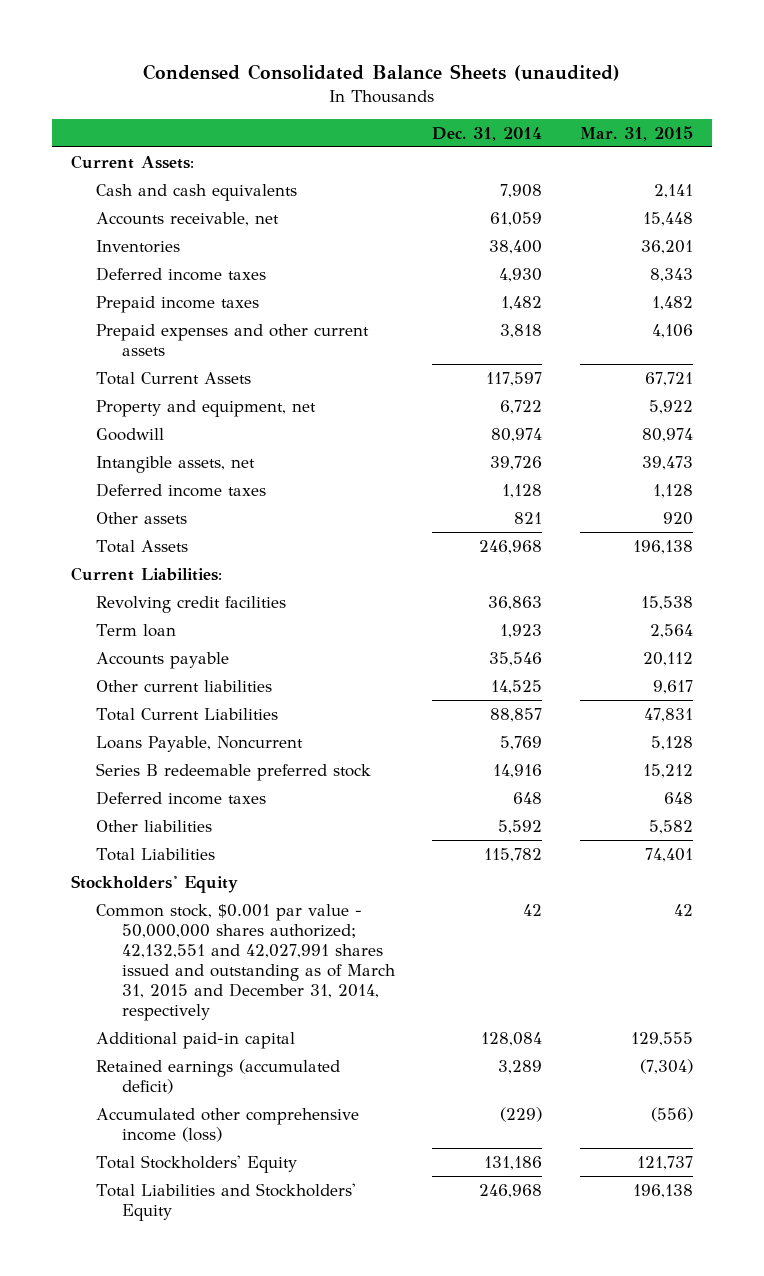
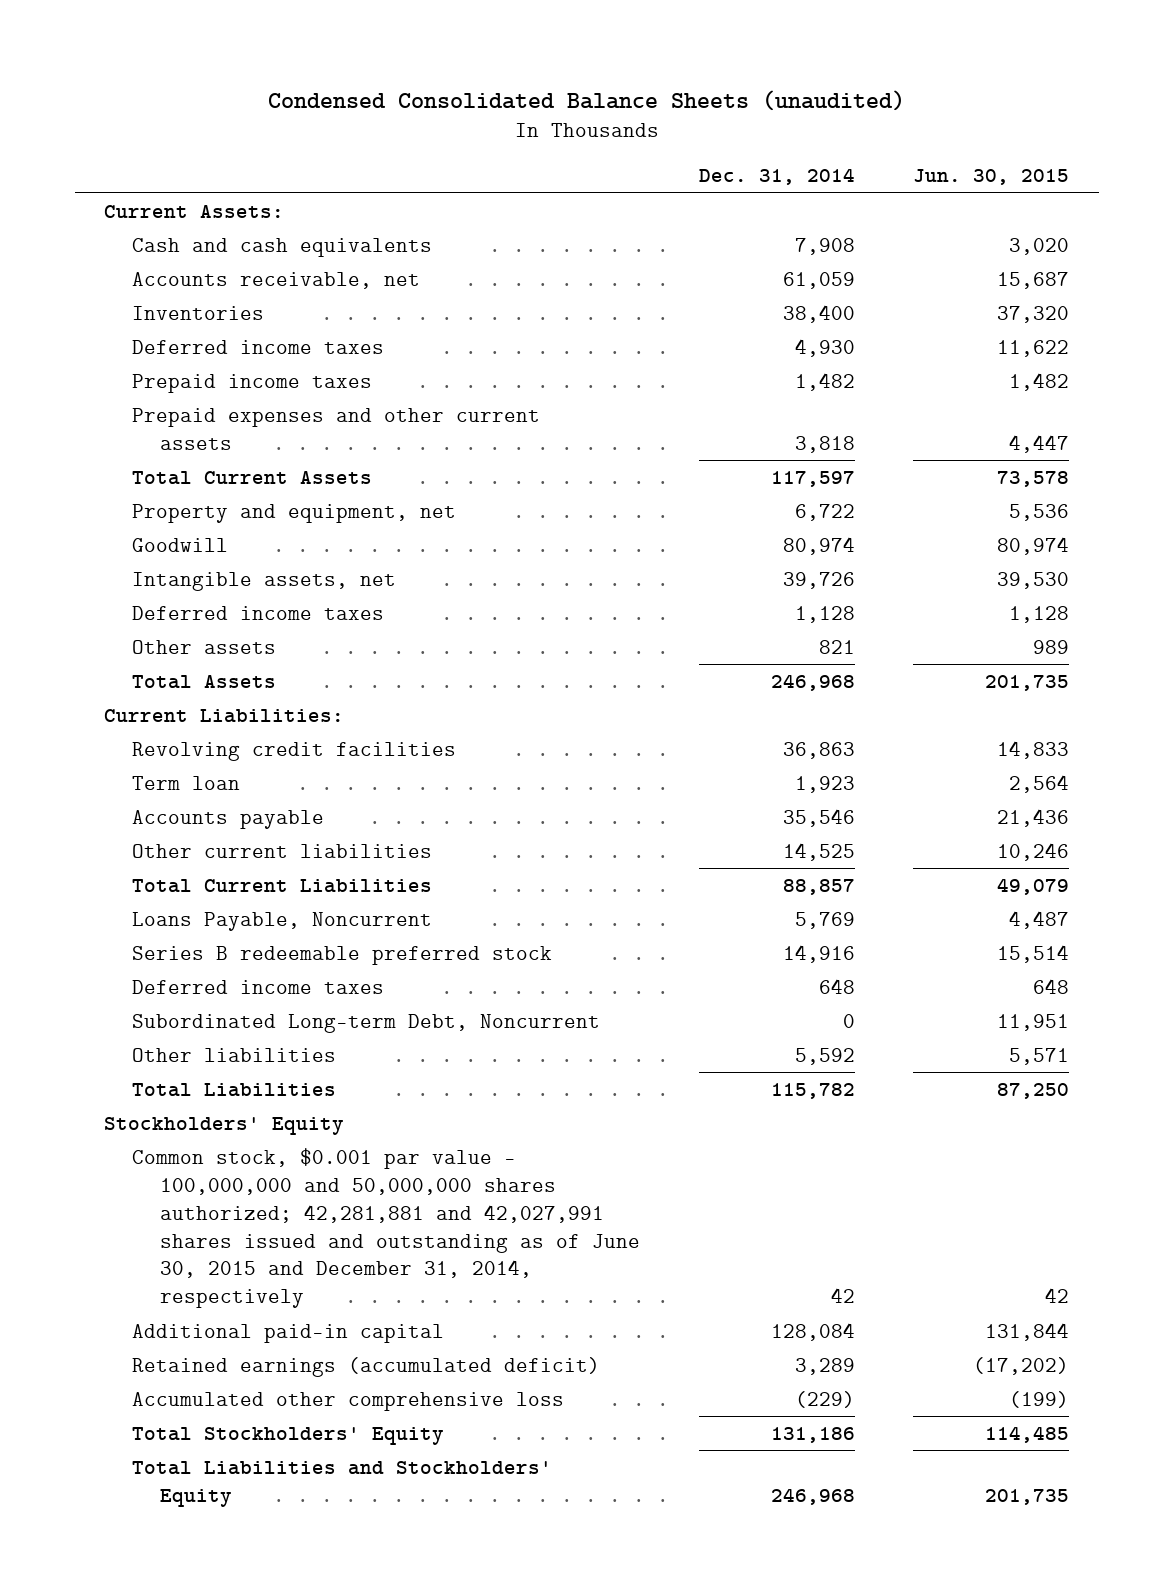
- | Dec. 31, 2014 | Mar. 31, 2015
+ | Dec. 31, 2014 | Jun. 30, 2015
+ Subordinated Long-term Debt, Noncurrent | 0 | 11,951
- Common stock, $0.001 par value - 50,000,000 shares authorized; 42,132,551 and 42,027,991 shares issued and outstanding as of March 31, 2015 and December 31, 2014, respectively | 42 | 42
+ Common stock, $0.001 par value - 100,000,000 and 50,000,000 shares authorized; 42,281,881 and 42,027,991 shares issued and outstanding as of June 30, 2015 and December 31, 2014, respectively | 42 | 42
- Accumulated other comprehensive income (loss) | (229) | (556)
+ Accumulated other comprehensive loss | (229) | (199)

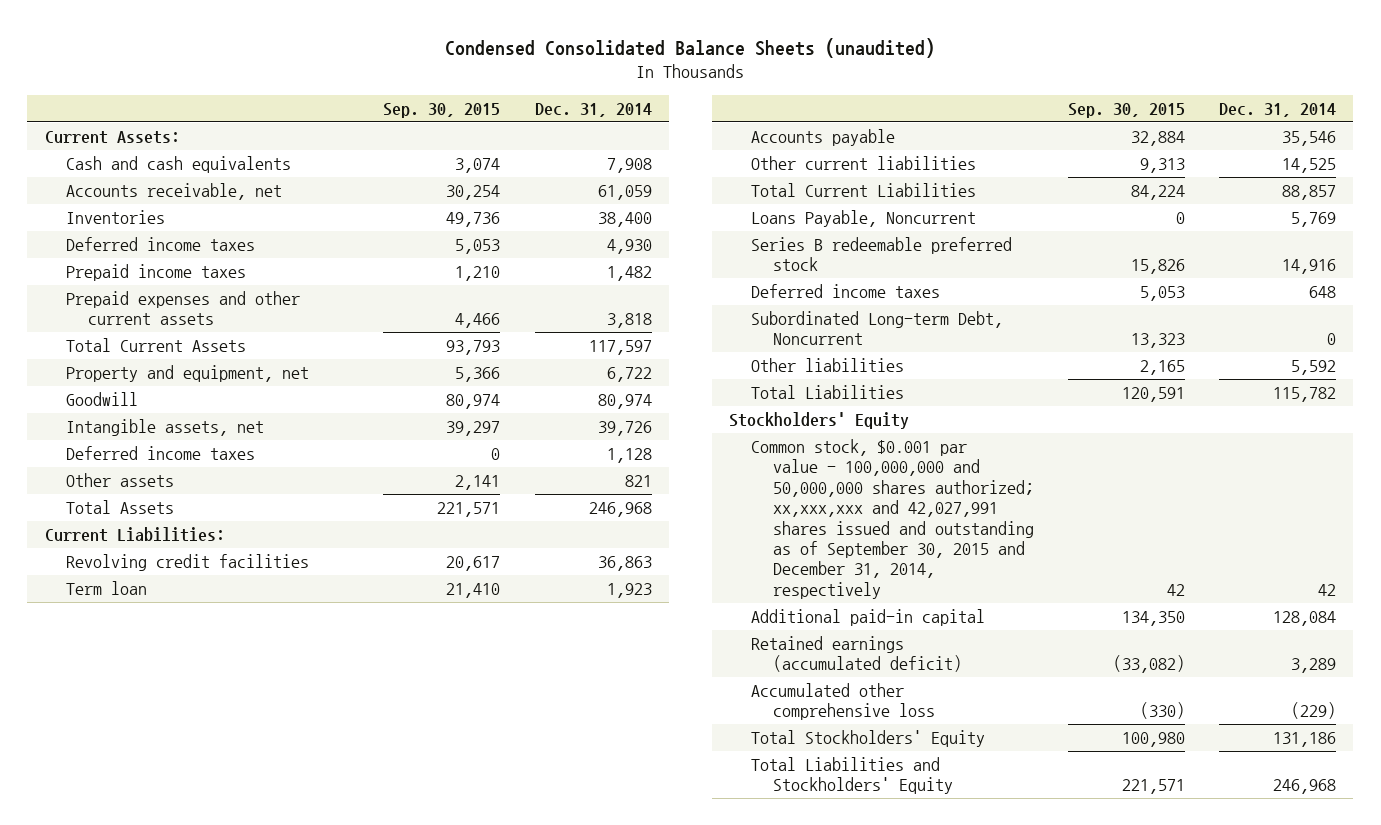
- | Dec. 31, 2014 | Jun. 30, 2015
+ | Sep. 30, 2015 | Dec. 31, 2014
- Common stock, $0.001 par value - 100,000,000 and 50,000,000 shares authorized; 42,281,881 and 42,027,991 shares issued and outstanding as of June 30, 2015 and December 31, 2014, respectively | 42 | 42
+ Common stock, $0.001 par value - 100,000,000 and 50,000,000 shares authorized; xx,xxx,xxx and 42,027,991 shares issued and outstanding as of September 30, 2015 and December 31, 2014, respectively | 42 | 42

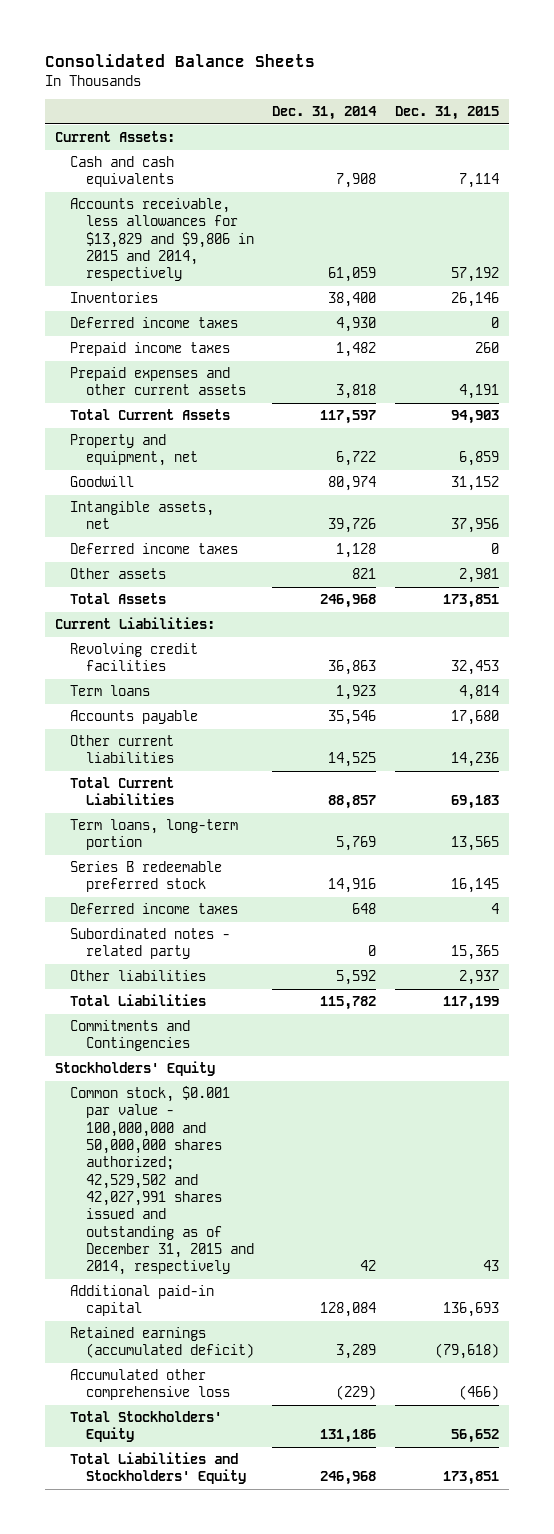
- Condensed Consolidated Balance Sheets (unaudited)
+ Consolidated Balance Sheets
- | Sep. 30, 2015 | Dec. 31, 2014
+ | Dec. 31, 2014 | Dec. 31, 2015
- Accounts receivable, net | 30,254 | 61,059
+ Accounts receivable, less allowances for $13,829 and $9,806 in 2015 and 2014, respectively | 61,059 | 57,192
- Term loan | 21,410 | 1,923
+ Term loans | 1,923 | 4,814
- Loans Payable, Noncurrent | 0 | 5,769
+ Term loans, long-term portion | 5,769 | 13,565
- Subordinated Long-term Debt, Noncurrent | 13,323 | 0
+ Subordinated notes - related party | 0 | 15,365
+ Commitments and Contingencies
- Common stock, $0.001 par value - 100,000,000 and 50,000,000 shares authorized; xx,xxx,xxx and 42,027,991 shares issued and outstanding as of September 30, 2015 and December 31, 2014, respectively | 42 | 42
+ Common stock, $0.001 par value - 100,000,000 and 50,000,000 shares authorized; 42,529,502 and 42,027,991 shares issued and outstanding as of December 31, 2015 and 2014, respectively | 42 | 43

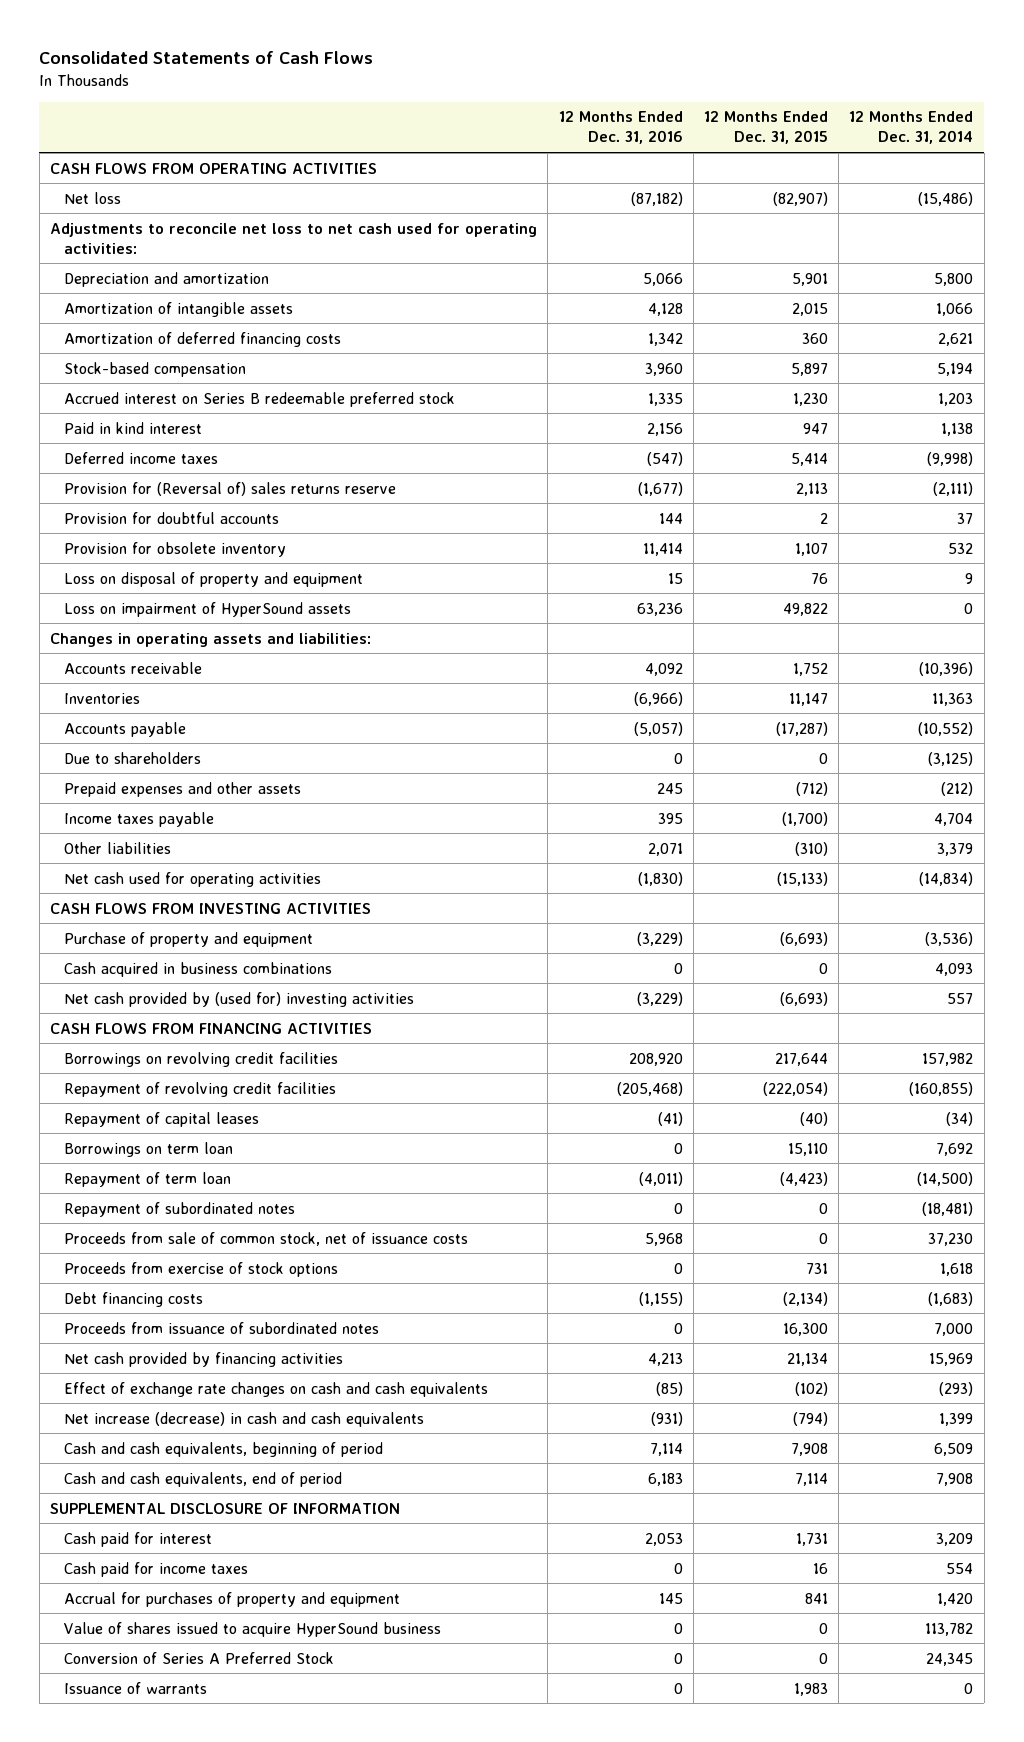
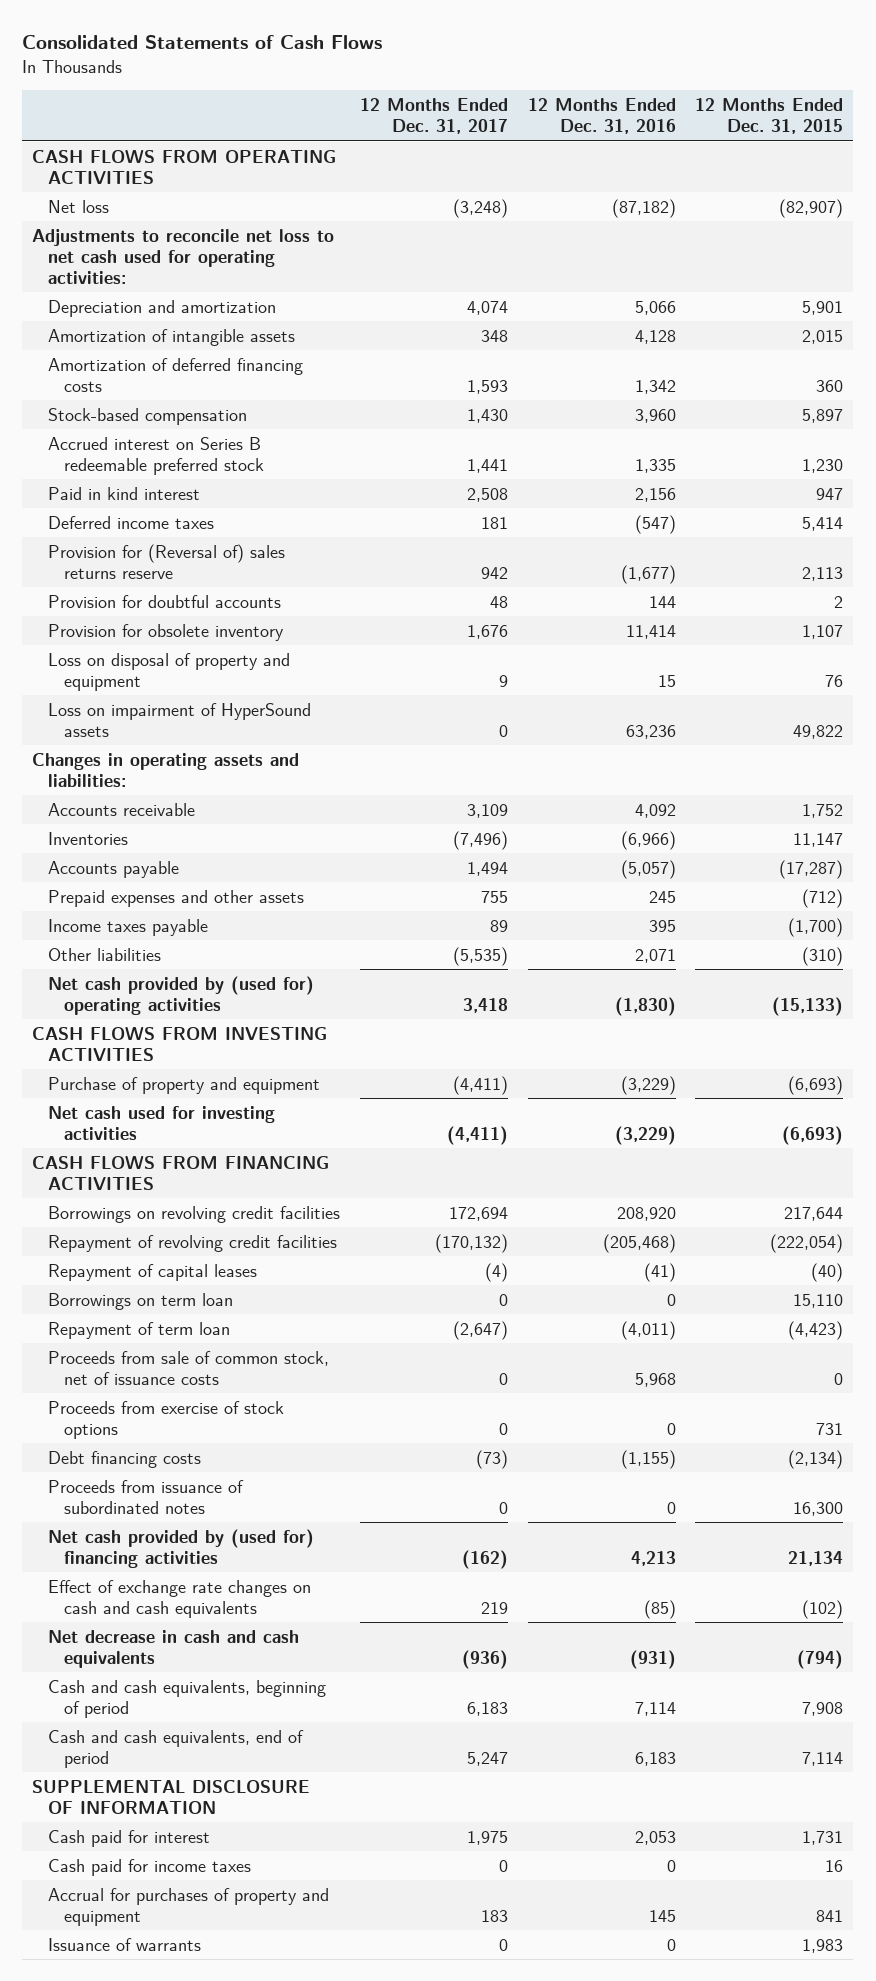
- | 12 Months Ended Dec. 31, 2016 | 12 Months Ended Dec. 31, 2015 | 12 Months Ended Dec. 31, 2014
+ | 12 Months Ended Dec. 31, 2017 | 12 Months Ended Dec. 31, 2016 | 12 Months Ended Dec. 31, 2015
- Due to shareholders | 0 | 0 | (3,125)
- Net cash used for operating activities | (1,830) | (15,133) | (14,834)
+ Net cash provided by (used for) operating activities | 3,418 | (1,830) | (15,133)
- Cash acquired in business combinations | 0 | 0 | 4,093
- Net cash provided by (used for) investing activities | (3,229) | (6,693) | 557
+ Net cash used for investing activities | (4,411) | (3,229) | (6,693)
- Repayment of subordinated notes | 0 | 0 | (18,481)
- Net cash provided by financing activities | 4,213 | 21,134 | 15,969
+ Net cash provided by (used for) financing activities | (162) | 4,213 | 21,134
- Net increase (decrease) in cash and cash equivalents | (931) | (794) | 1,399
+ Net decrease in cash and cash equivalents | (936) | (931) | (794)
- Value of shares issued to acquire HyperSound business | 0 | 0 | 113,782
- Conversion of Series A Preferred Stock | 0 | 0 | 24,345

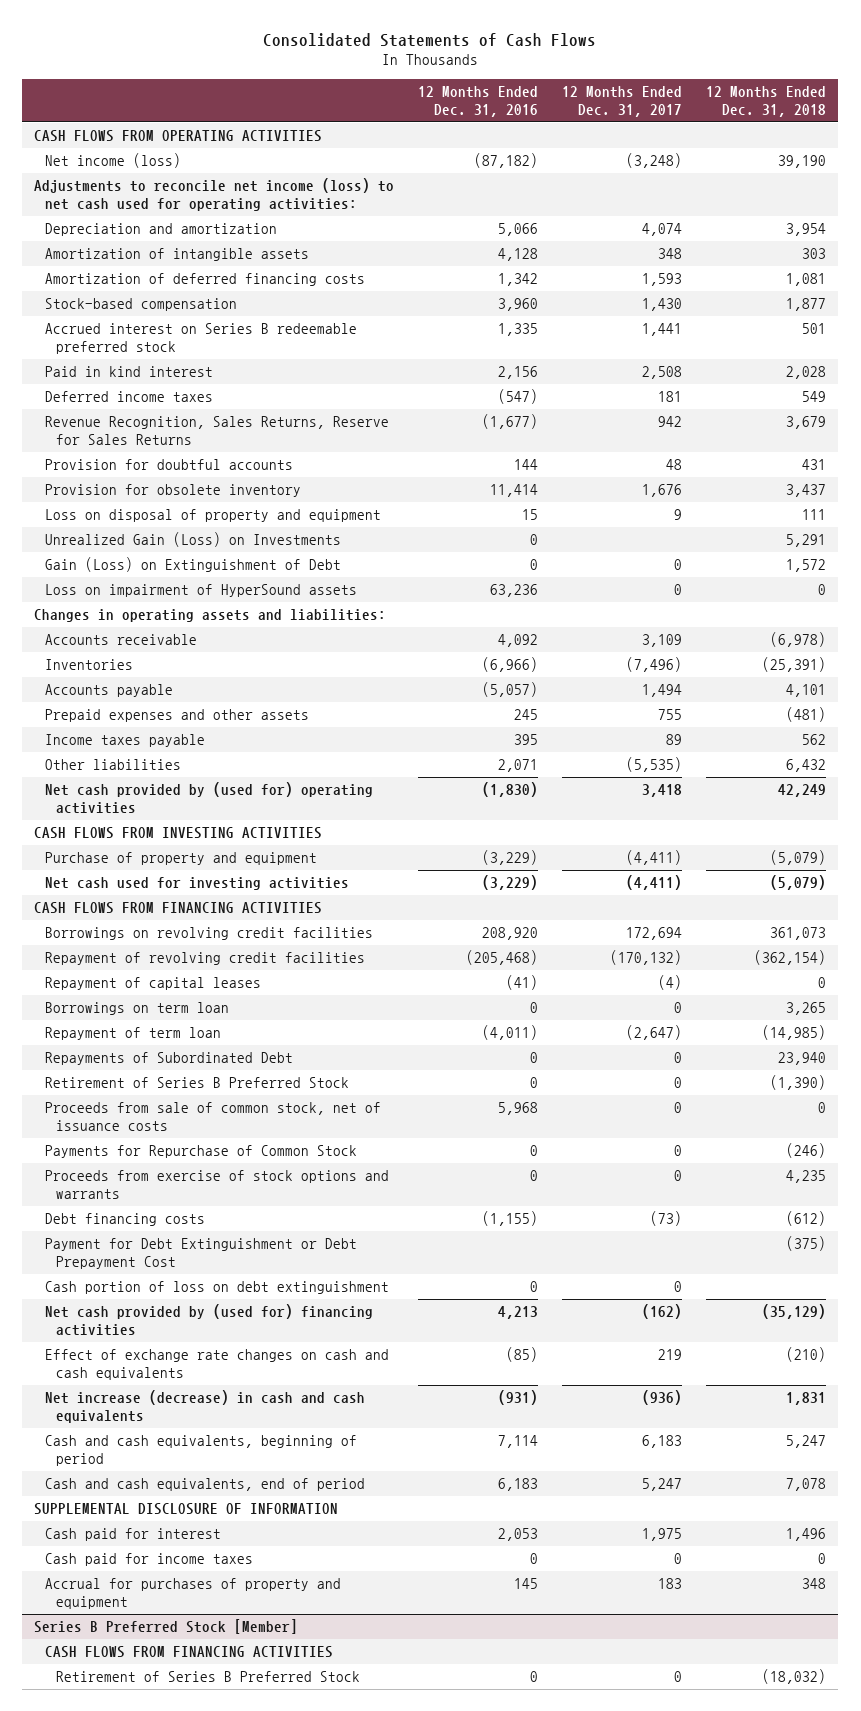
- | 12 Months Ended Dec. 31, 2017 | 12 Months Ended Dec. 31, 2016 | 12 Months Ended Dec. 31, 2015
+ | 12 Months Ended Dec. 31, 2016 | 12 Months Ended Dec. 31, 2017 | 12 Months Ended Dec. 31, 2018
- Net loss | (3,248) | (87,182) | (82,907)
- Adjustments to reconcile net loss to net cash used for operating activities:
+ Net income (loss) | (87,182) | (3,248) | 39,190
+ Adjustments to reconcile net income (loss) to net cash used for operating activities:
- Provision for (Reversal of) sales returns reserve | 942 | (1,677) | 2,113
+ Revenue Recognition, Sales Returns, Reserve for Sales Returns | (1,677) | 942 | 3,679
+ Unrealized Gain (Loss) on Investments | 0 | | 5,291
+ Gain (Loss) on Extinguishment of Debt | 0 | 0 | 1,572
+ Repayments of Subordinated Debt | 0 | 0 | 23,940
+ Retirement of Series B Preferred Stock | 0 | 0 | (1,390)
- Proceeds from exercise of stock options | 0 | 0 | 731
+ Payments for Repurchase of Common Stock | 0 | 0 | (246)
+ Proceeds from exercise of stock options and warrants | 0 | 0 | 4,235
- Proceeds from issuance of subordinated notes | 0 | 0 | 16,300
+ Payment for Debt Extinguishment or Debt Prepayment Cost | | | (375)
+ Cash portion of loss on debt extinguishment | 0 | 0 |
- Net decrease in cash and cash equivalents | (936) | (931) | (794)
+ Net increase (decrease) in cash and cash equivalents | (931) | (936) | 1,831
- Issuance of warrants | 0 | 0 | 1,983
+ Series B Preferred Stock [Member]
+ CASH FLOWS FROM FINANCING ACTIVITIES
+ Retirement of Series B Preferred Stock | 0 | 0 | (18,032)

